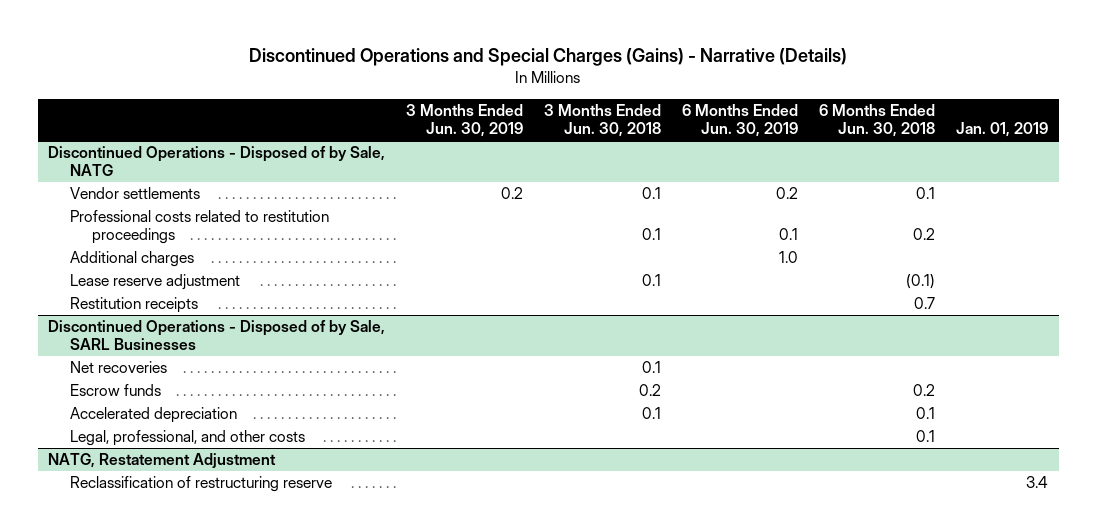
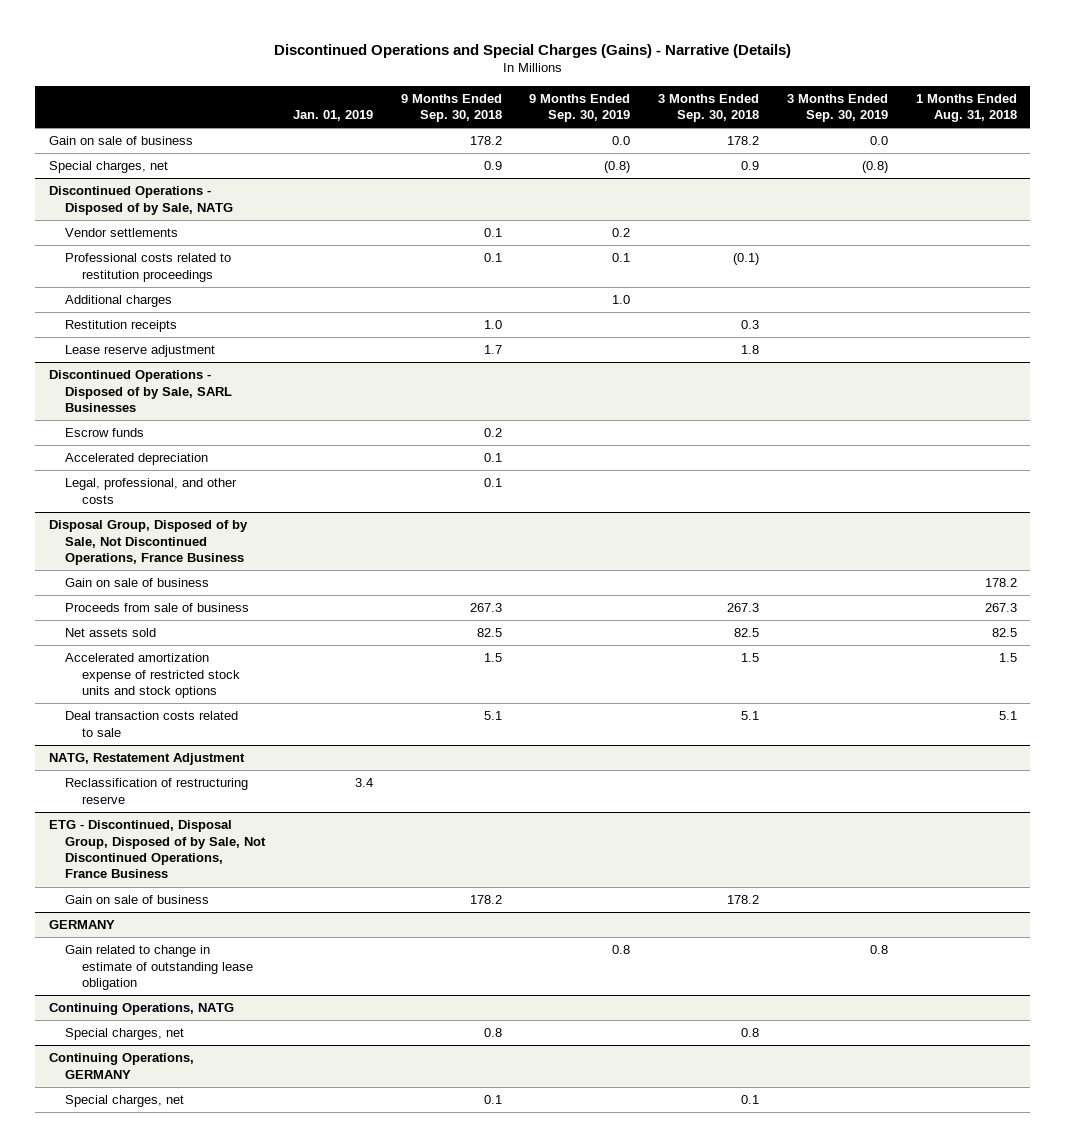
- | 3 Months Ended Jun. 30, 2019 | 3 Months Ended Jun. 30, 2018 | 6 Months Ended Jun. 30, 2019 | 6 Months Ended Jun. 30, 2018 | Jan. 01, 2019
+ | Jan. 01, 2019 | 9 Months Ended Sep. 30, 2018 | 9 Months Ended Sep. 30, 2019 | 3 Months Ended Sep. 30, 2018 | 3 Months Ended Sep. 30, 2019 | 1 Months Ended Aug. 31, 2018
+ Gain on sale of business | | 178.2 | 0.0 | 178.2 | 0.0 |
+ Special charges, net | | 0.9 | (0.8) | 0.9 | (0.8) |
@ Discontinued Operations - Disposed of by Sale, NATG
moved down: Lease reserve adjustment | | 1.7 | | 1.8 | |
@ Discontinued Operations - Disposed of by Sale, SARL Businesses
- Net recoveries | | 0.1 | | |
+ Disposal Group, Disposed of by Sale, Not Discontinued Operations, France Business
+ Gain on sale of business | | | | | | 178.2
+ Proceeds from sale of business | | 267.3 | | 267.3 | | 267.3
+ Net assets sold | | 82.5 | | 82.5 | | 82.5
+ Accelerated amortization expense of restricted stock units and stock options | | 1.5 | | 1.5 | | 1.5
+ Deal transaction costs related to sale | | 5.1 | | 5.1 | | 5.1
+ ETG - Discontinued, Disposal Group, Disposed of by Sale, Not Discontinued Operations, France Business
+ Gain on sale of business | | 178.2 | | 178.2 | |
+ GERMANY
+ Gain related to change in estimate of outstanding lease obligation | | | 0.8 | | 0.8 |
+ Continuing Operations, NATG
+ Special charges, net | | 0.8 | | 0.8 | |
+ Continuing Operations, GERMANY
+ Special charges, net | | 0.1 | | 0.1 | |

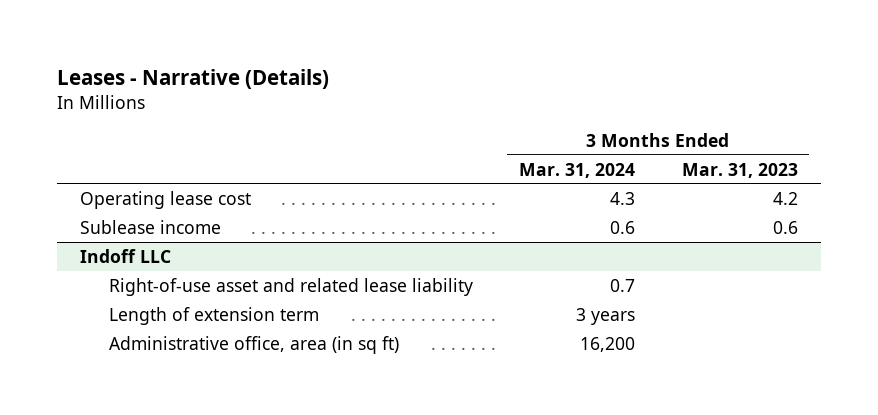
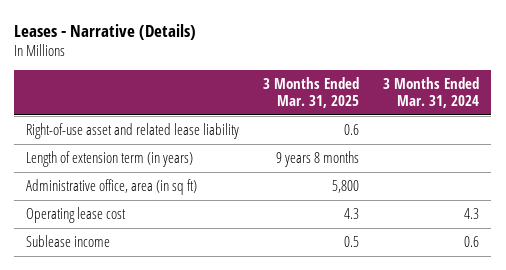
- | 3 Months Ended Mar. 31, 2024 | 3 Months Ended Mar. 31, 2023
+ | 3 Months Ended Mar. 31, 2025 | 3 Months Ended Mar. 31, 2024
+ Right-of-use asset and related lease liability | 0.6 |
+ Length of extension term (in years) | 9 years 8 months |
+ Administrative office, area (in sq ft) | 5,800 |
- Indoff LLC
- Right-of-use asset and related lease liability | 0.7 |
- Length of extension term | 3 years |
- Administrative office, area (in sq ft) | 16,200 |

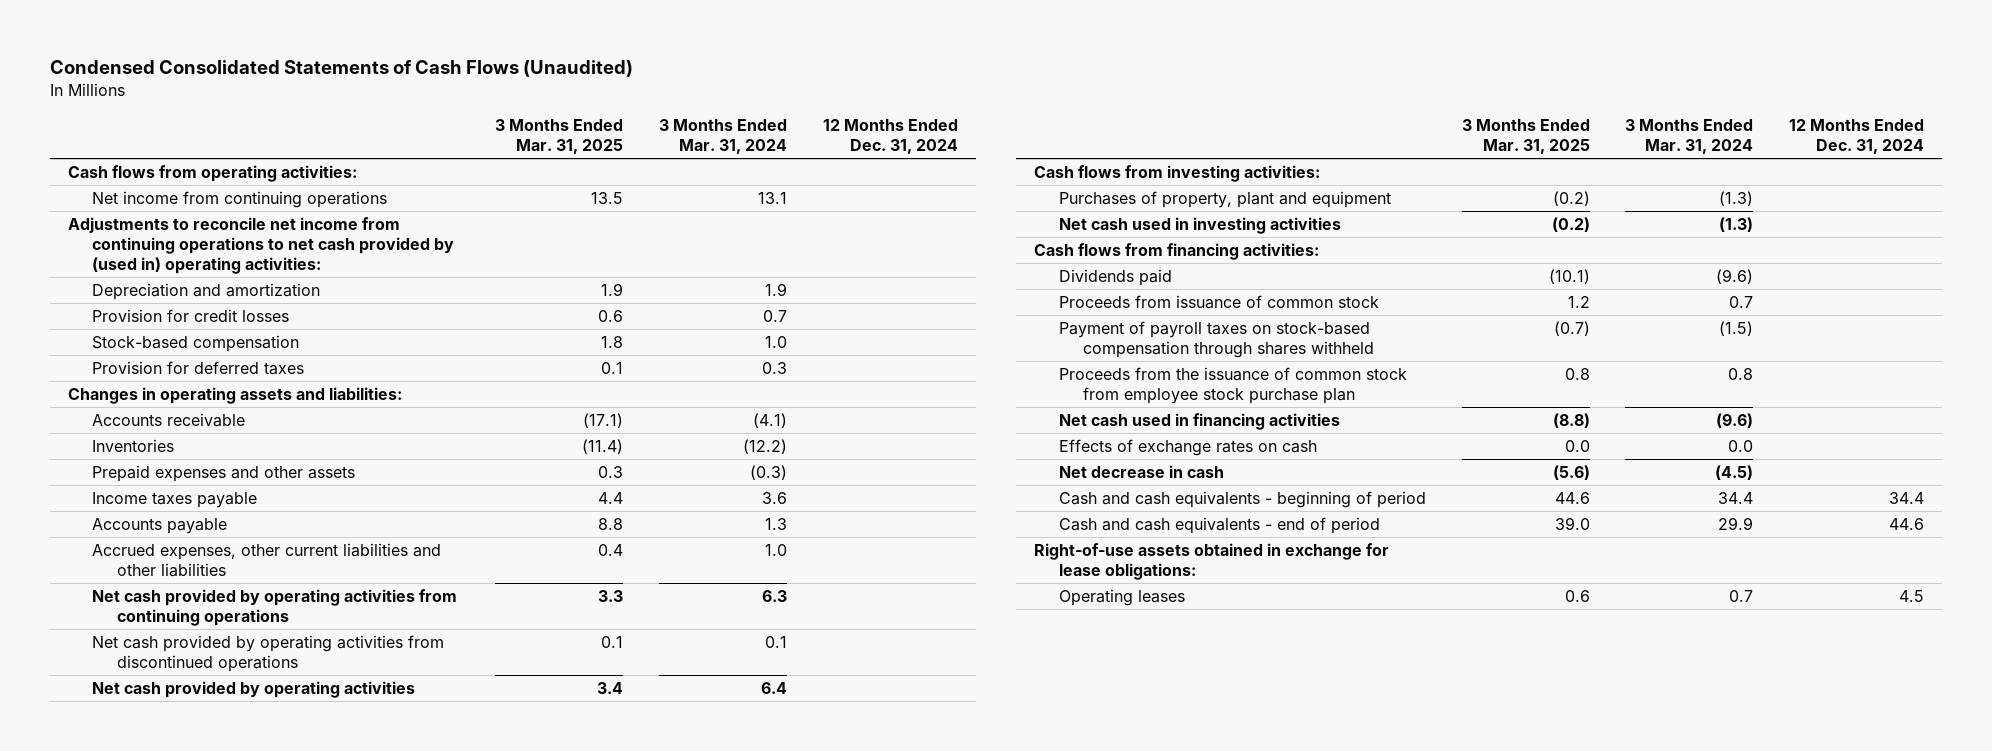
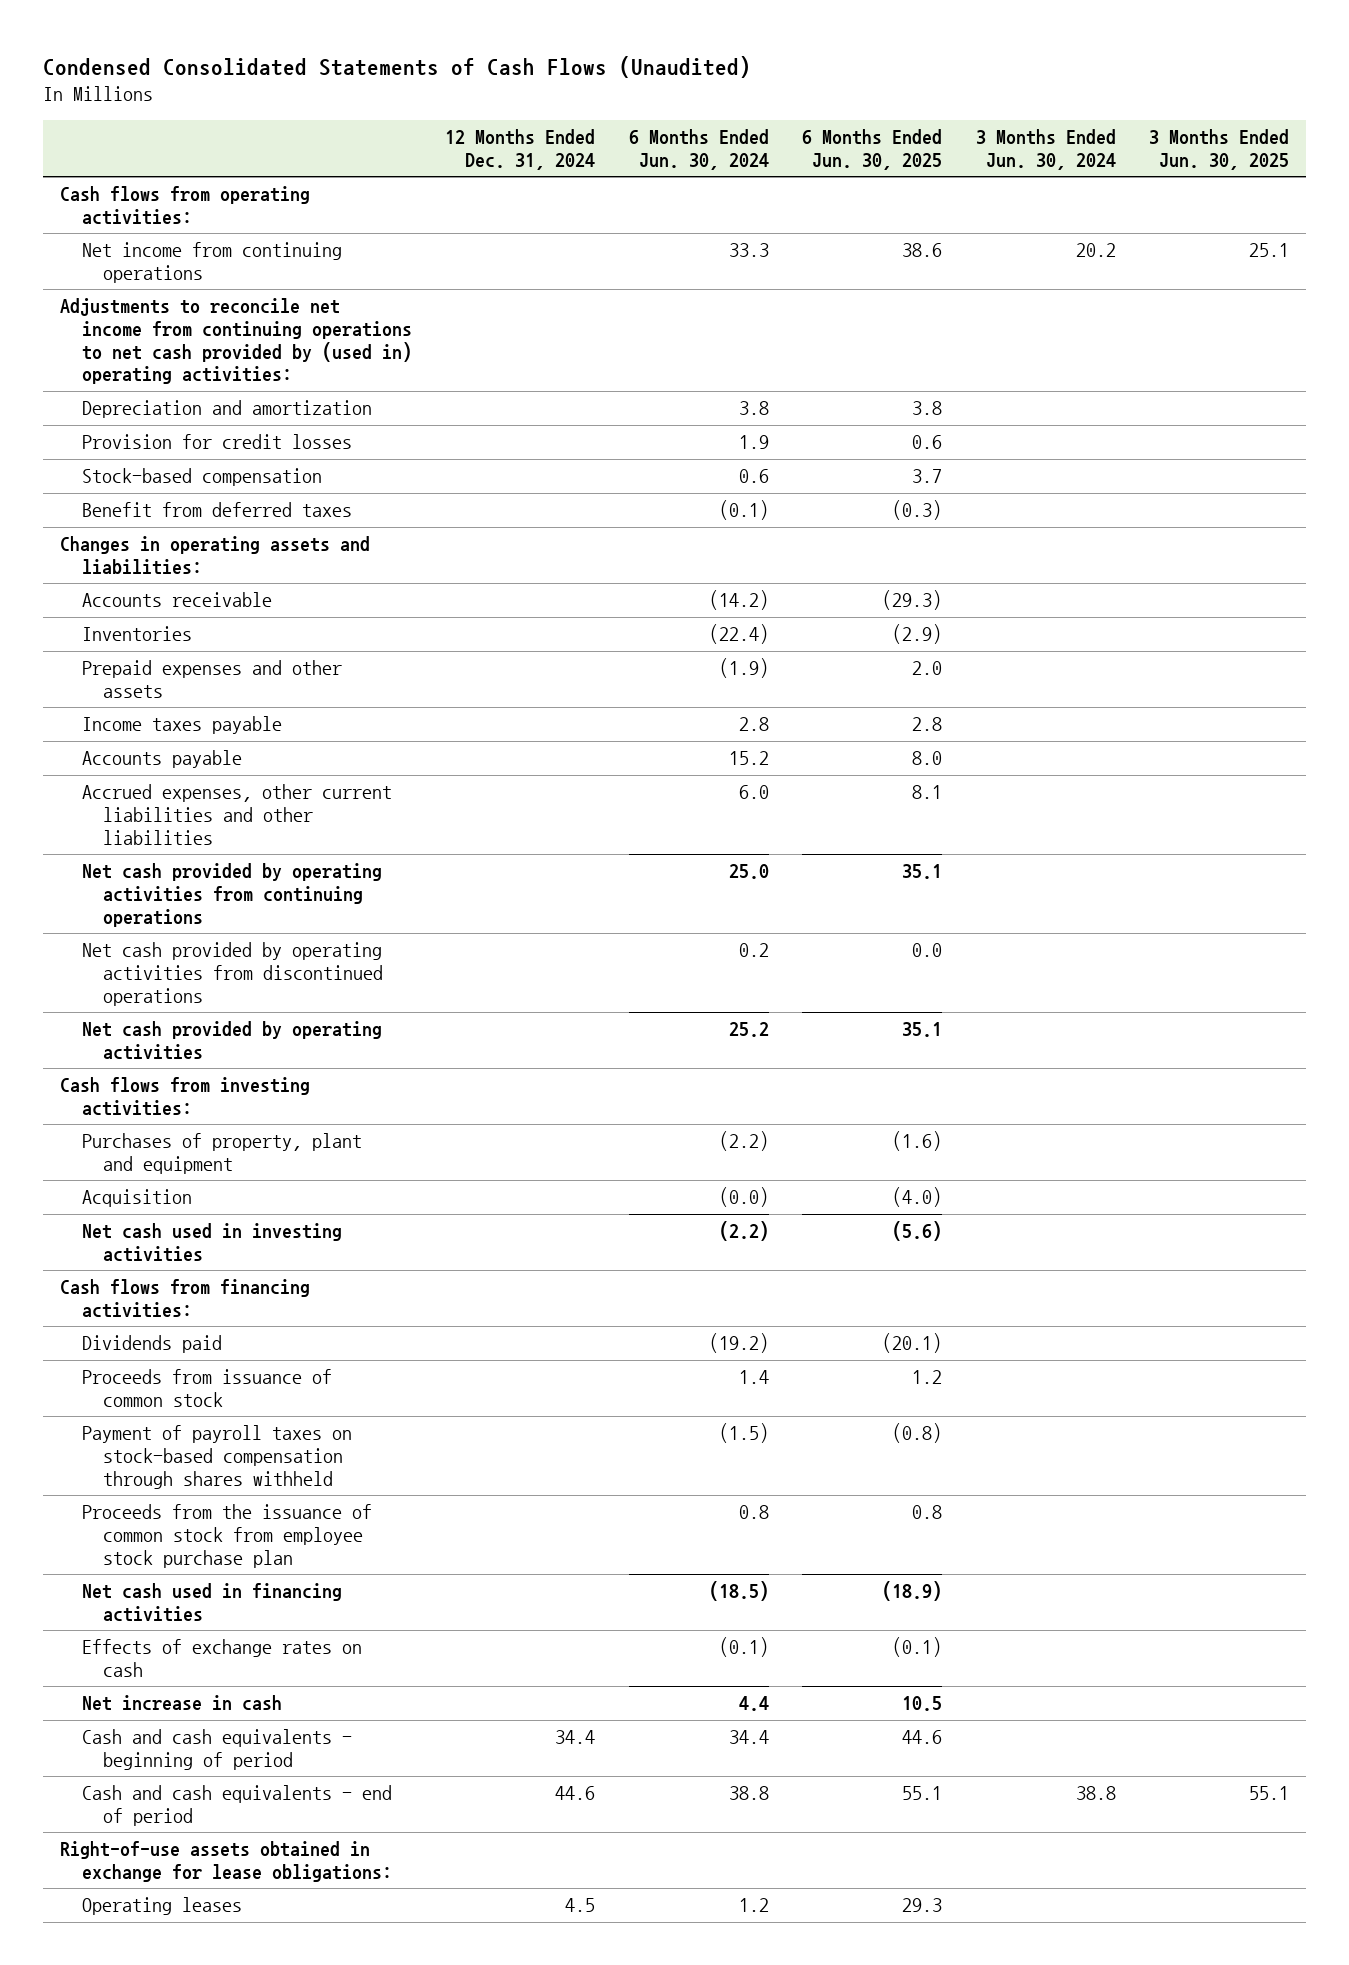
- | 3 Months Ended Mar. 31, 2025 | 3 Months Ended Mar. 31, 2024 | 12 Months Ended Dec. 31, 2024
+ | 12 Months Ended Dec. 31, 2024 | 6 Months Ended Jun. 30, 2024 | 6 Months Ended Jun. 30, 2025 | 3 Months Ended Jun. 30, 2024 | 3 Months Ended Jun. 30, 2025
- Provision for deferred taxes | 0.1 | 0.3 |
+ Benefit from deferred taxes | | (0.1) | (0.3) | |
+ Acquisition | | (0.0) | (4.0) | |
- Net decrease in cash | (5.6) | (4.5) |
+ Net increase in cash | | 4.4 | 10.5 | |

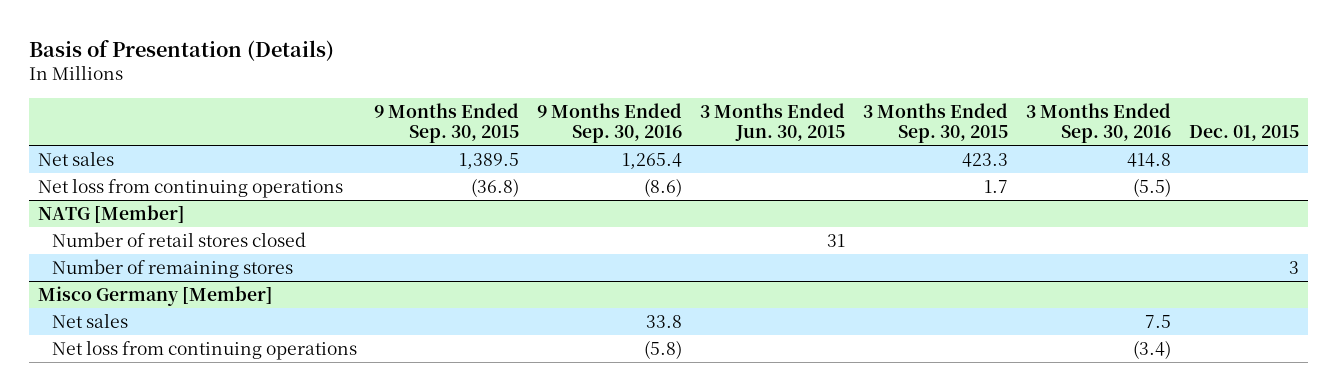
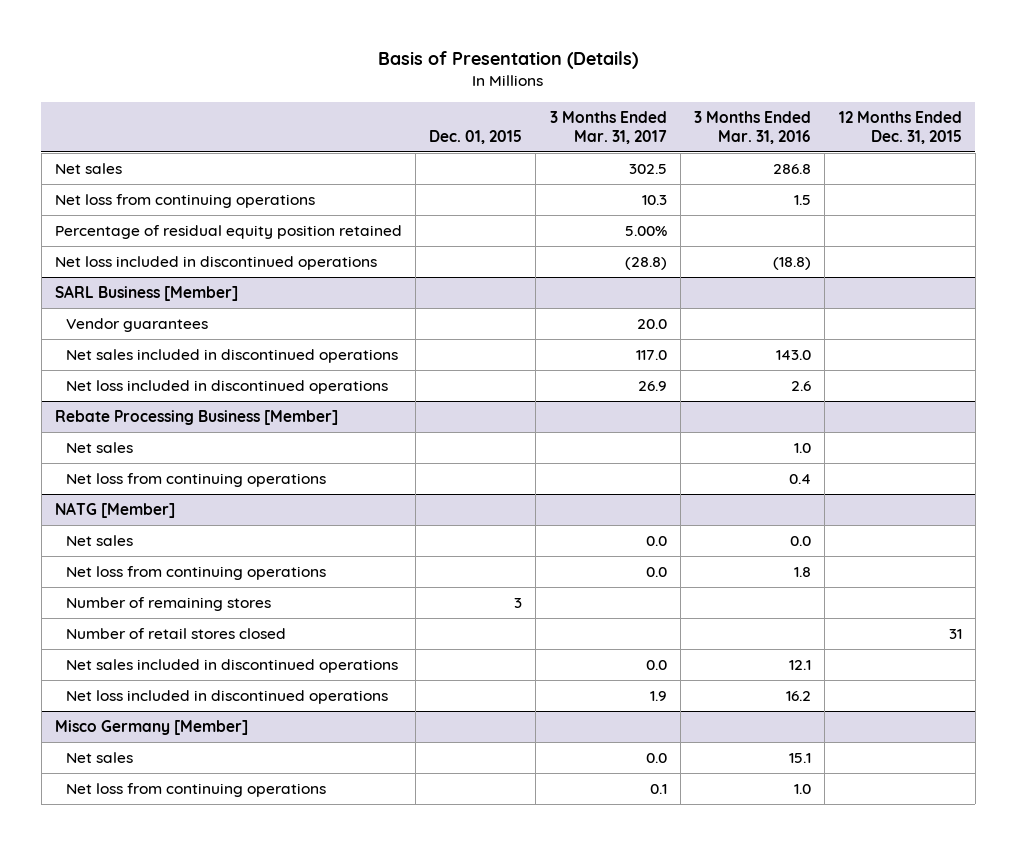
- | 9 Months Ended Sep. 30, 2015 | 9 Months Ended Sep. 30, 2016 | 3 Months Ended Jun. 30, 2015 | 3 Months Ended Sep. 30, 2015 | 3 Months Ended Sep. 30, 2016 | Dec. 01, 2015
+ | Dec. 01, 2015 | 3 Months Ended Mar. 31, 2017 | 3 Months Ended Mar. 31, 2016 | 12 Months Ended Dec. 31, 2015
+ Percentage of residual equity position retained | | 5.00% | |
+ Net loss included in discontinued operations | | (28.8) | (18.8) |
+ SARL Business [Member]
+ Vendor guarantees | | 20.0 | |
+ Net sales included in discontinued operations | | 117.0 | 143.0 |
+ Net loss included in discontinued operations | | 26.9 | 2.6 |
+ Rebate Processing Business [Member]
+ Net sales | | | 1.0 |
+ Net loss from continuing operations | | | 0.4 |
@ NATG [Member]
+ Net sales | | 0.0 | 0.0 |
+ Net loss from continuing operations | | 0.0 | 1.8 |
moved down: Number of retail stores closed | | | | 31
+ Net sales included in discontinued operations | | 0.0 | 12.1 |
+ Net loss included in discontinued operations | | 1.9 | 16.2 |

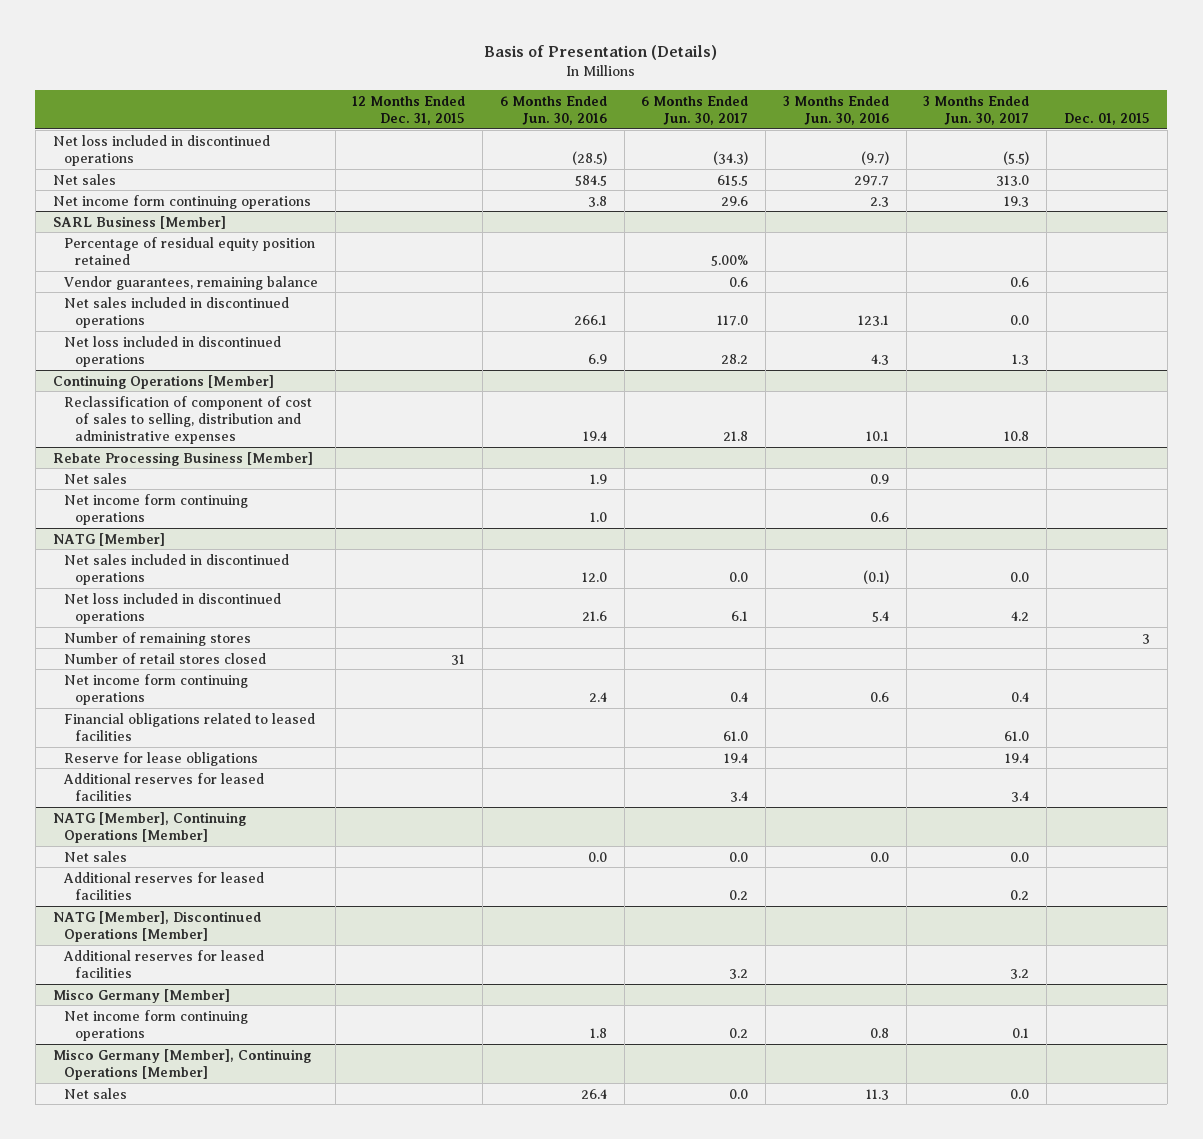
- | Dec. 01, 2015 | 3 Months Ended Mar. 31, 2017 | 3 Months Ended Mar. 31, 2016 | 12 Months Ended Dec. 31, 2015
+ | 12 Months Ended Dec. 31, 2015 | 6 Months Ended Jun. 30, 2016 | 6 Months Ended Jun. 30, 2017 | 3 Months Ended Jun. 30, 2016 | 3 Months Ended Jun. 30, 2017 | Dec. 01, 2015
- Net loss from continuing operations | | 10.3 | 1.5 |
- Percentage of residual equity position retained | | 5.00% | |
moved down: Net sales | | 584.5 | 615.5 | 297.7 | 313.0 |
+ Net income form continuing operations | | 3.8 | 29.6 | 2.3 | 19.3 |
@ SARL Business [Member]
- Vendor guarantees | | 20.0 | |
+ Percentage of residual equity position retained | | | 5.00% | | |
+ Vendor guarantees, remaining balance | | | 0.6 | | 0.6 |
+ Continuing Operations [Member]
+ Reclassification of component of cost of sales to selling, distribution and administrative expenses | | 19.4 | 21.8 | 10.1 | 10.8 |
@ Rebate Processing Business [Member]
- Net loss from continuing operations | | | 0.4 |
+ Net income form continuing operations | | 1.0 | | 0.6 | |
@ NATG [Member]
- Net sales | | 0.0 | 0.0 |
- Net loss from continuing operations | | 0.0 | 1.8 |
moved down: Number of remaining stores | | | | | | 3
moved down: Number of retail stores closed | 31 | | | | |
+ Net income form continuing operations | | 2.4 | 0.4 | 0.6 | 0.4 |
+ Financial obligations related to leased facilities | | | 61.0 | | 61.0 |
+ Reserve for lease obligations | | | 19.4 | | 19.4 |
+ Additional reserves for leased facilities | | | 3.4 | | 3.4 |
+ NATG [Member], Continuing Operations [Member]
+ Net sales | | 0.0 | 0.0 | 0.0 | 0.0 |
+ Additional reserves for leased facilities | | | 0.2 | | 0.2 |
+ NATG [Member], Discontinued Operations [Member]
+ Additional reserves for leased facilities | | | 3.2 | | 3.2 |
@ Misco Germany [Member]
- Net sales | | 0.0 | 15.1 |
- Net loss from continuing operations | | 0.1 | 1.0 |
+ Net income form continuing operations | | 1.8 | 0.2 | 0.8 | 0.1 |
+ Misco Germany [Member], Continuing Operations [Member]
+ Net sales | | 26.4 | 0.0 | 11.3 | 0.0 |

